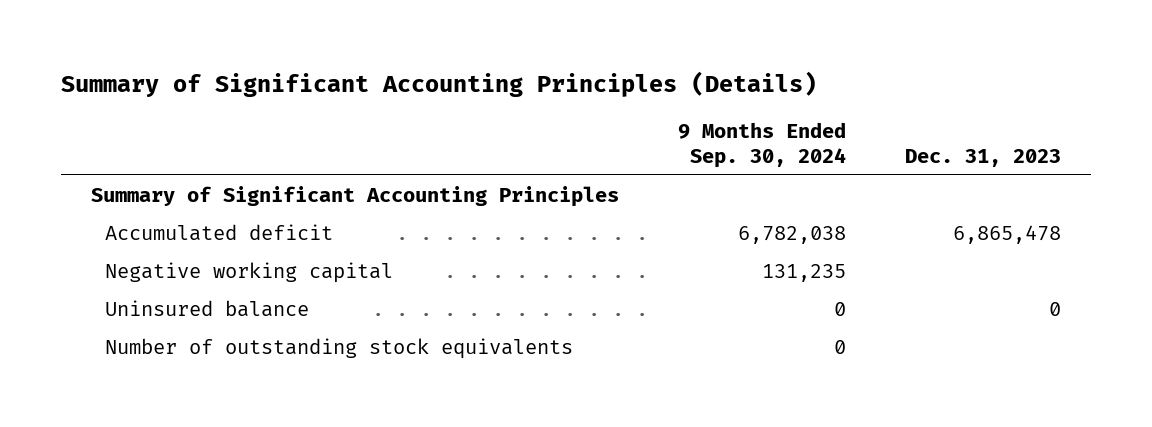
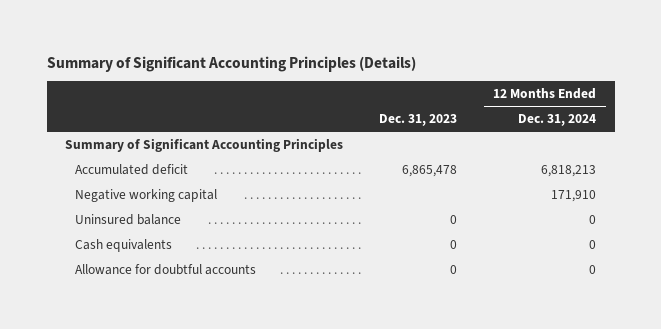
- | 9 Months Ended Sep. 30, 2024 | Dec. 31, 2023
+ | Dec. 31, 2023 | 12 Months Ended Dec. 31, 2024
- Number of outstanding stock equivalents | 0 |
+ Cash equivalents | 0 | 0
+ Allowance for doubtful accounts | 0 | 0

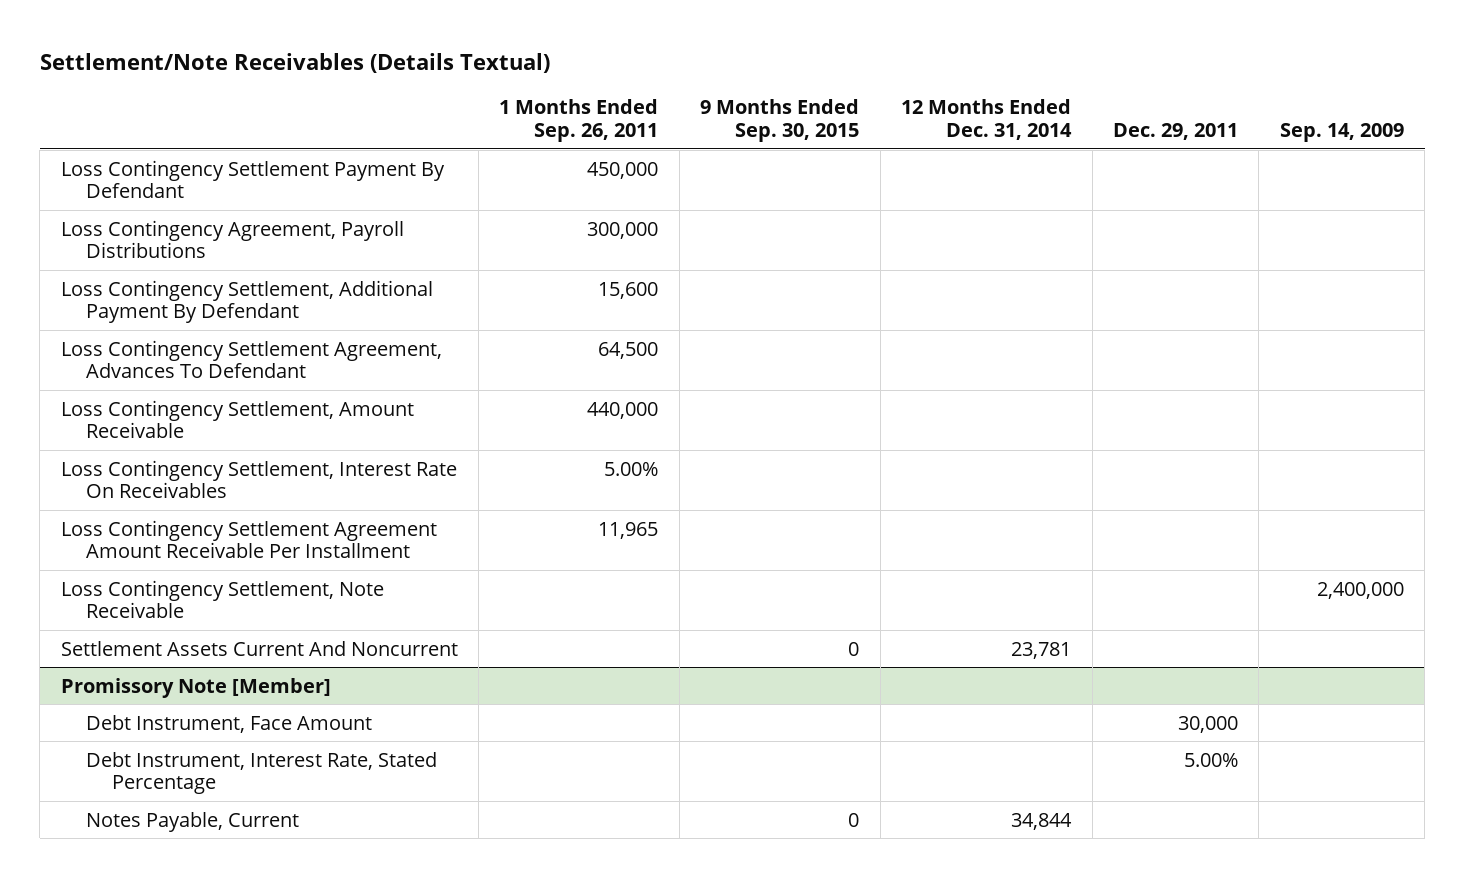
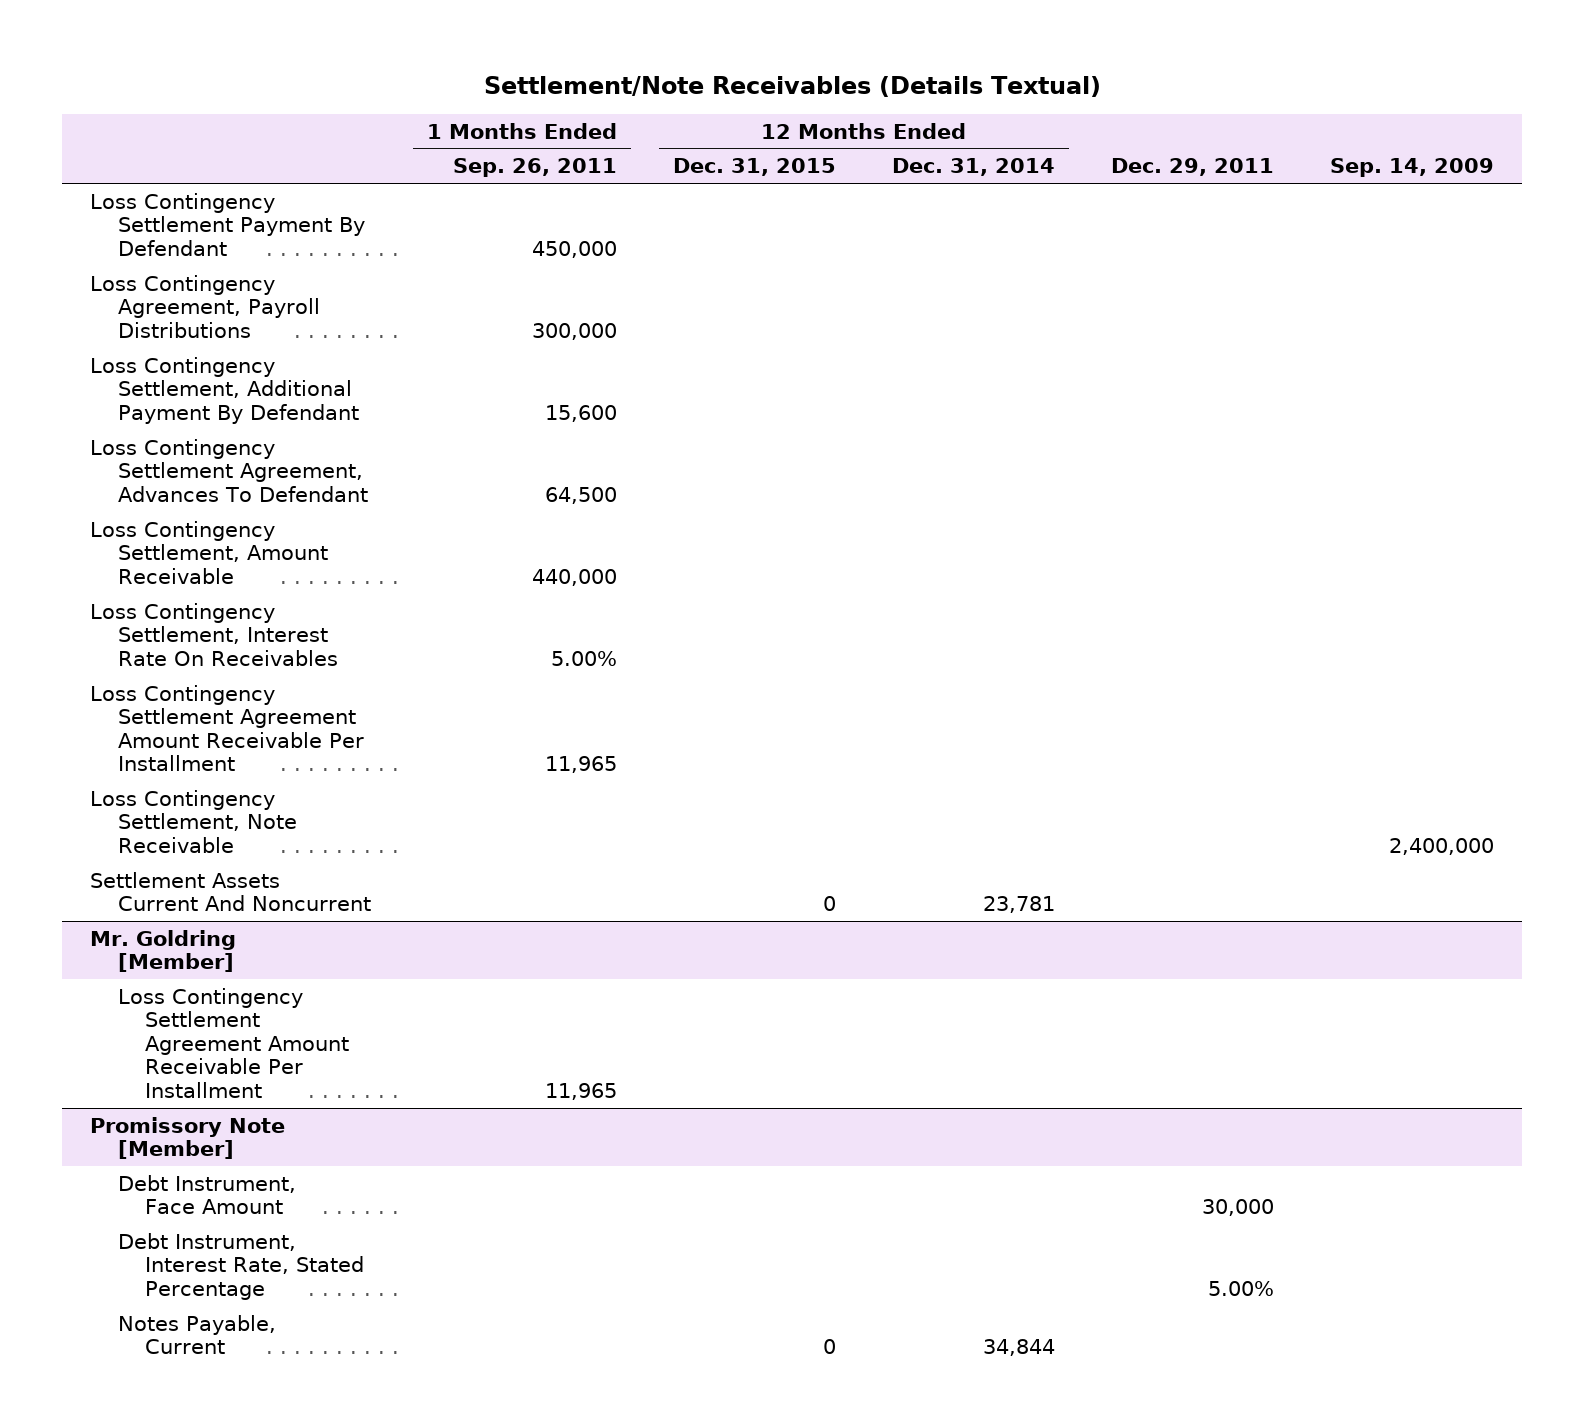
- | 1 Months Ended Sep. 26, 2011 | 9 Months Ended Sep. 30, 2015 | 12 Months Ended Dec. 31, 2014 | Dec. 29, 2011 | Sep. 14, 2009
+ | 1 Months Ended Sep. 26, 2011 | 12 Months Ended Dec. 31, 2015 | 12 Months Ended Dec. 31, 2014 | Dec. 29, 2011 | Sep. 14, 2009
+ Mr. Goldring [Member]
+ Loss Contingency Settlement Agreement Amount Receivable Per Installment | 11,965 | | | |

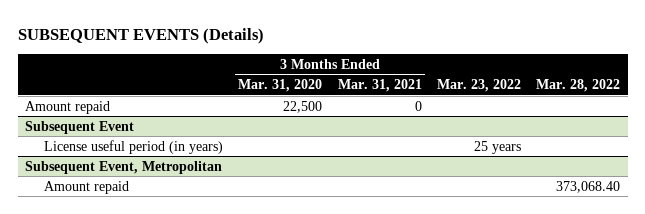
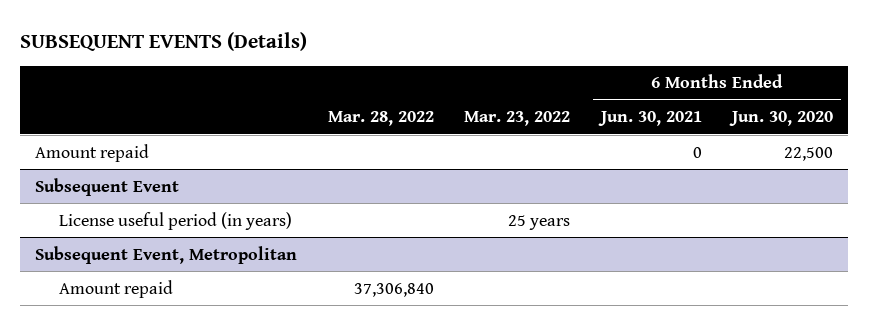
- | 3 Months Ended Mar. 31, 2020 | 3 Months Ended Mar. 31, 2021 | Mar. 23, 2022 | Mar. 28, 2022
+ | Mar. 28, 2022 | Mar. 23, 2022 | 6 Months Ended Jun. 30, 2021 | 6 Months Ended Jun. 30, 2020
@ Subsequent Event, Metropolitan
- Amount repaid | | | | 373,068.40
+ Amount repaid | 37,306,840 | | |

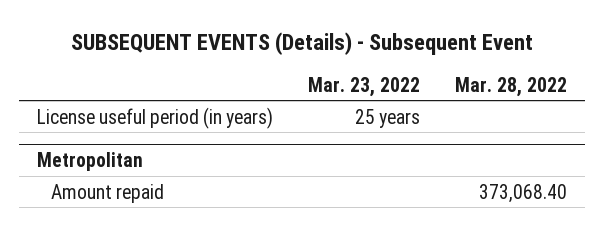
- SUBSEQUENT EVENTS (Details)
+ SUBSEQUENT EVENTS (Details) - Subsequent Event
- | Mar. 28, 2022 | Mar. 23, 2022 | 6 Months Ended Jun. 30, 2021 | 6 Months Ended Jun. 30, 2020
+ | Mar. 23, 2022 | Mar. 28, 2022
- Amount repaid | | | 0 | 22,500
- Subsequent Event
- License useful period (in years) | | 25 years | |
- Subsequent Event, Metropolitan
- Amount repaid | 37,306,840 | | |
+ License useful period (in years) | 25 years |
+ Metropolitan
+ Amount repaid | | 373,068.40

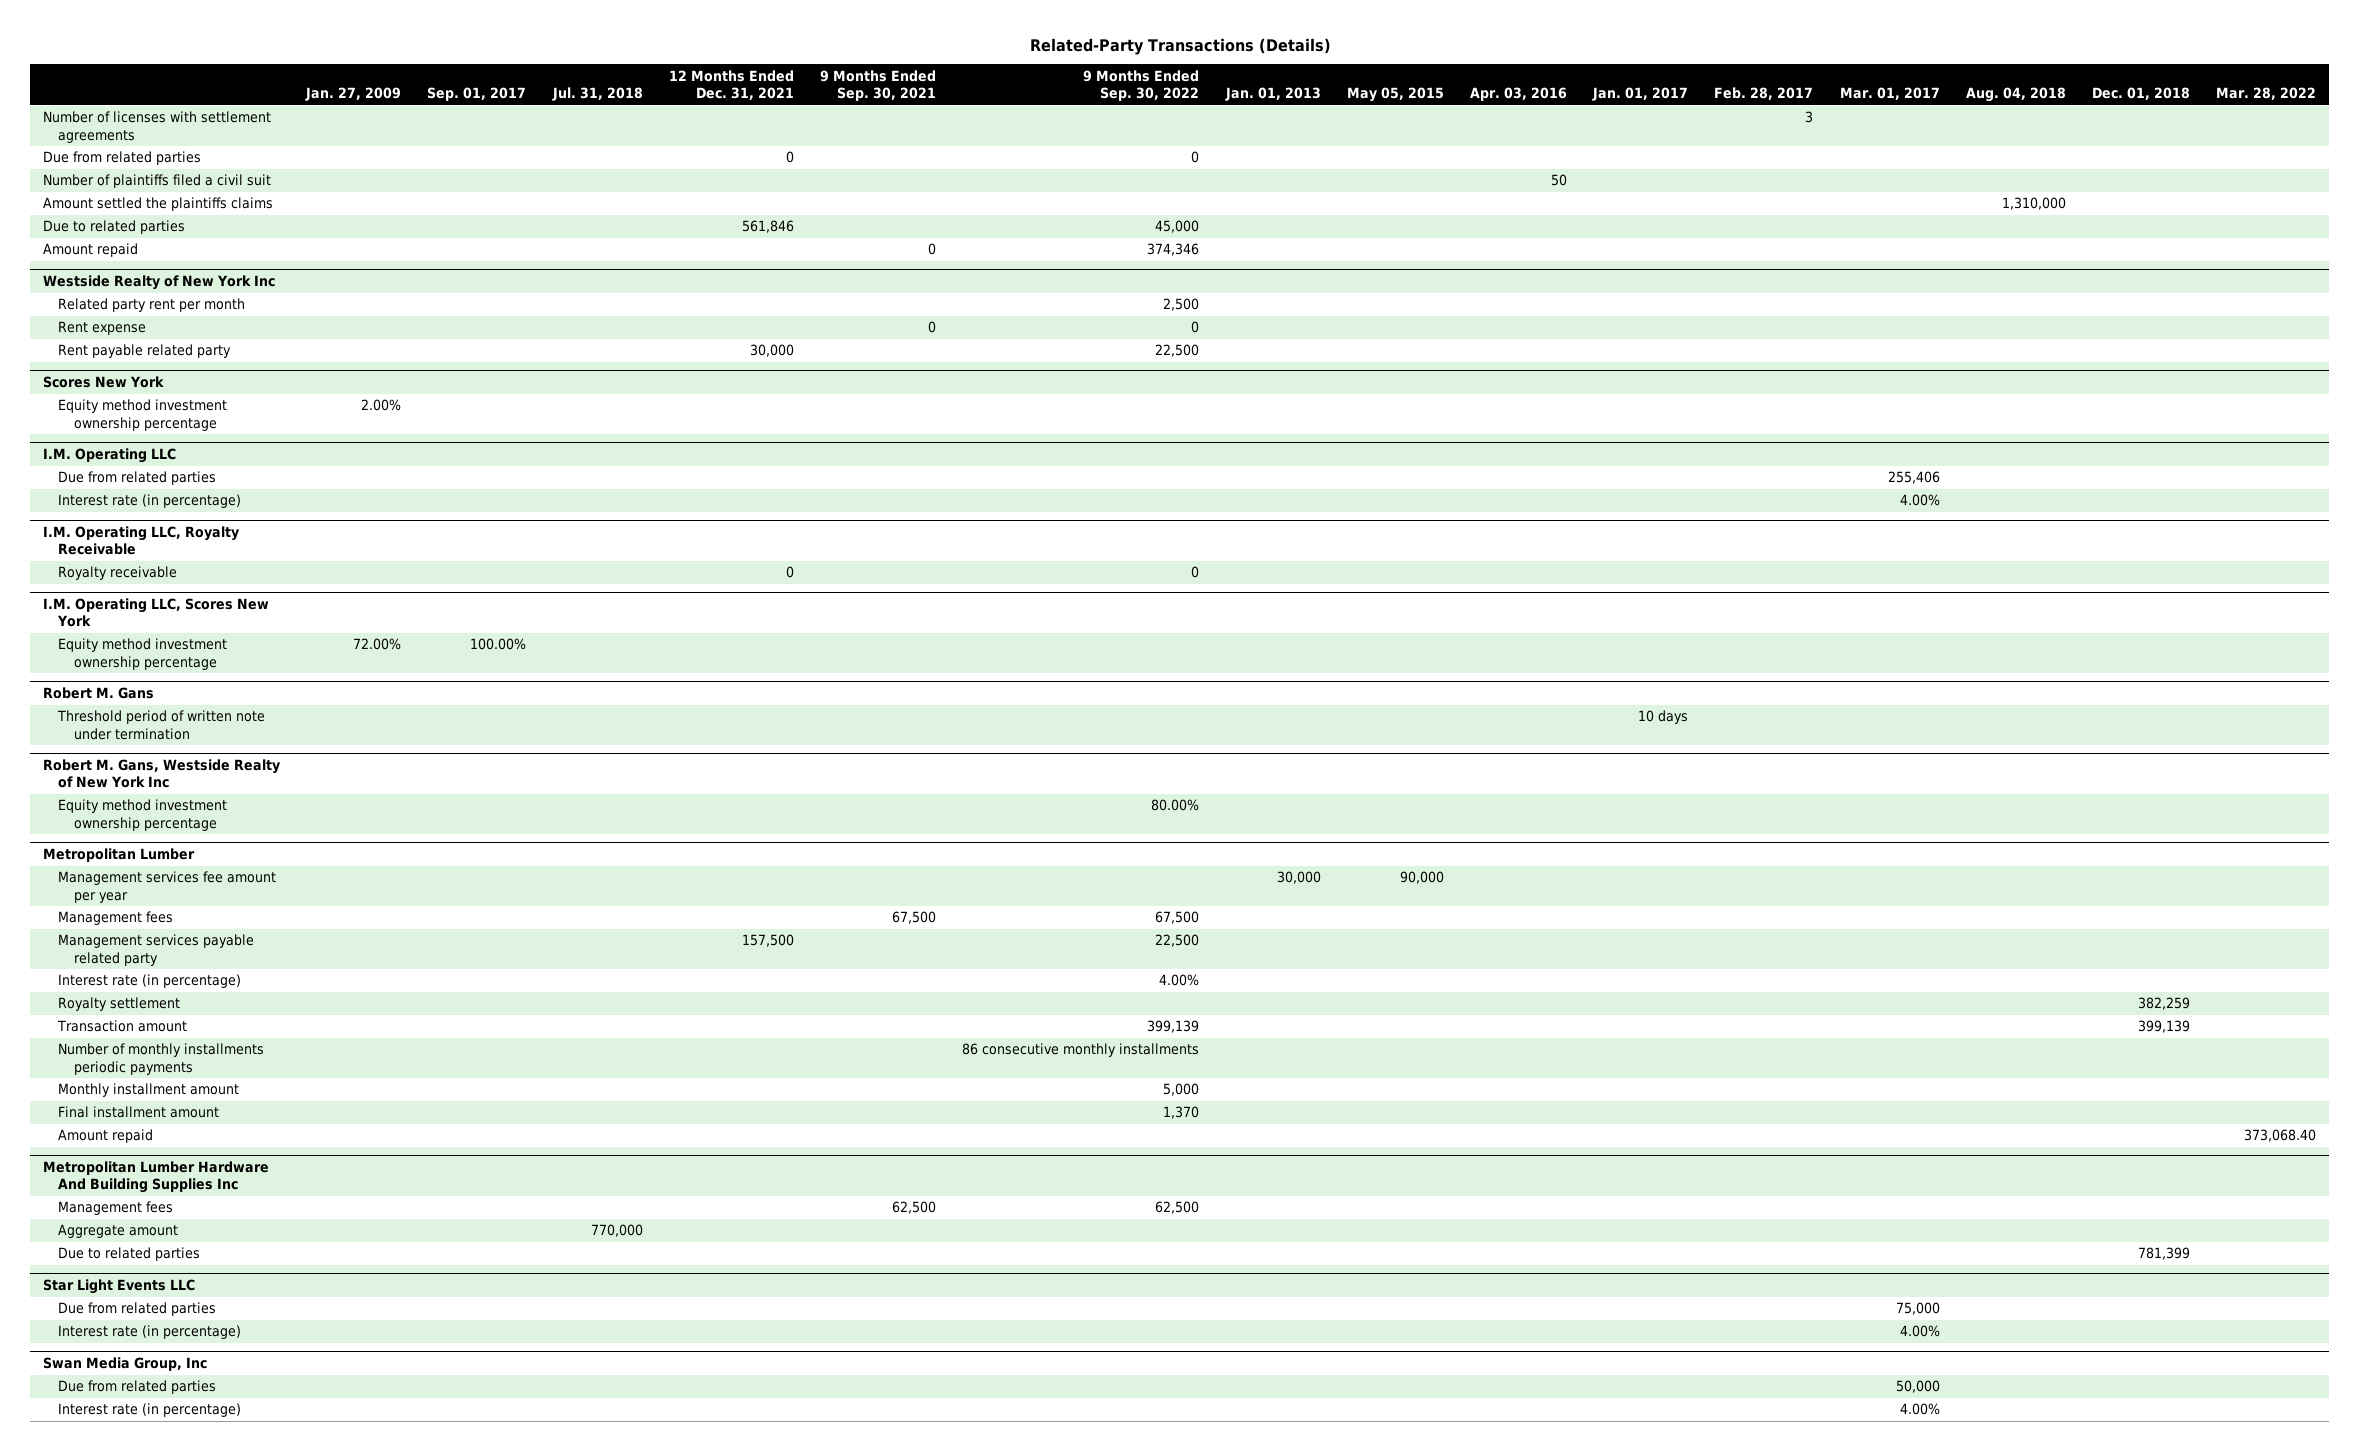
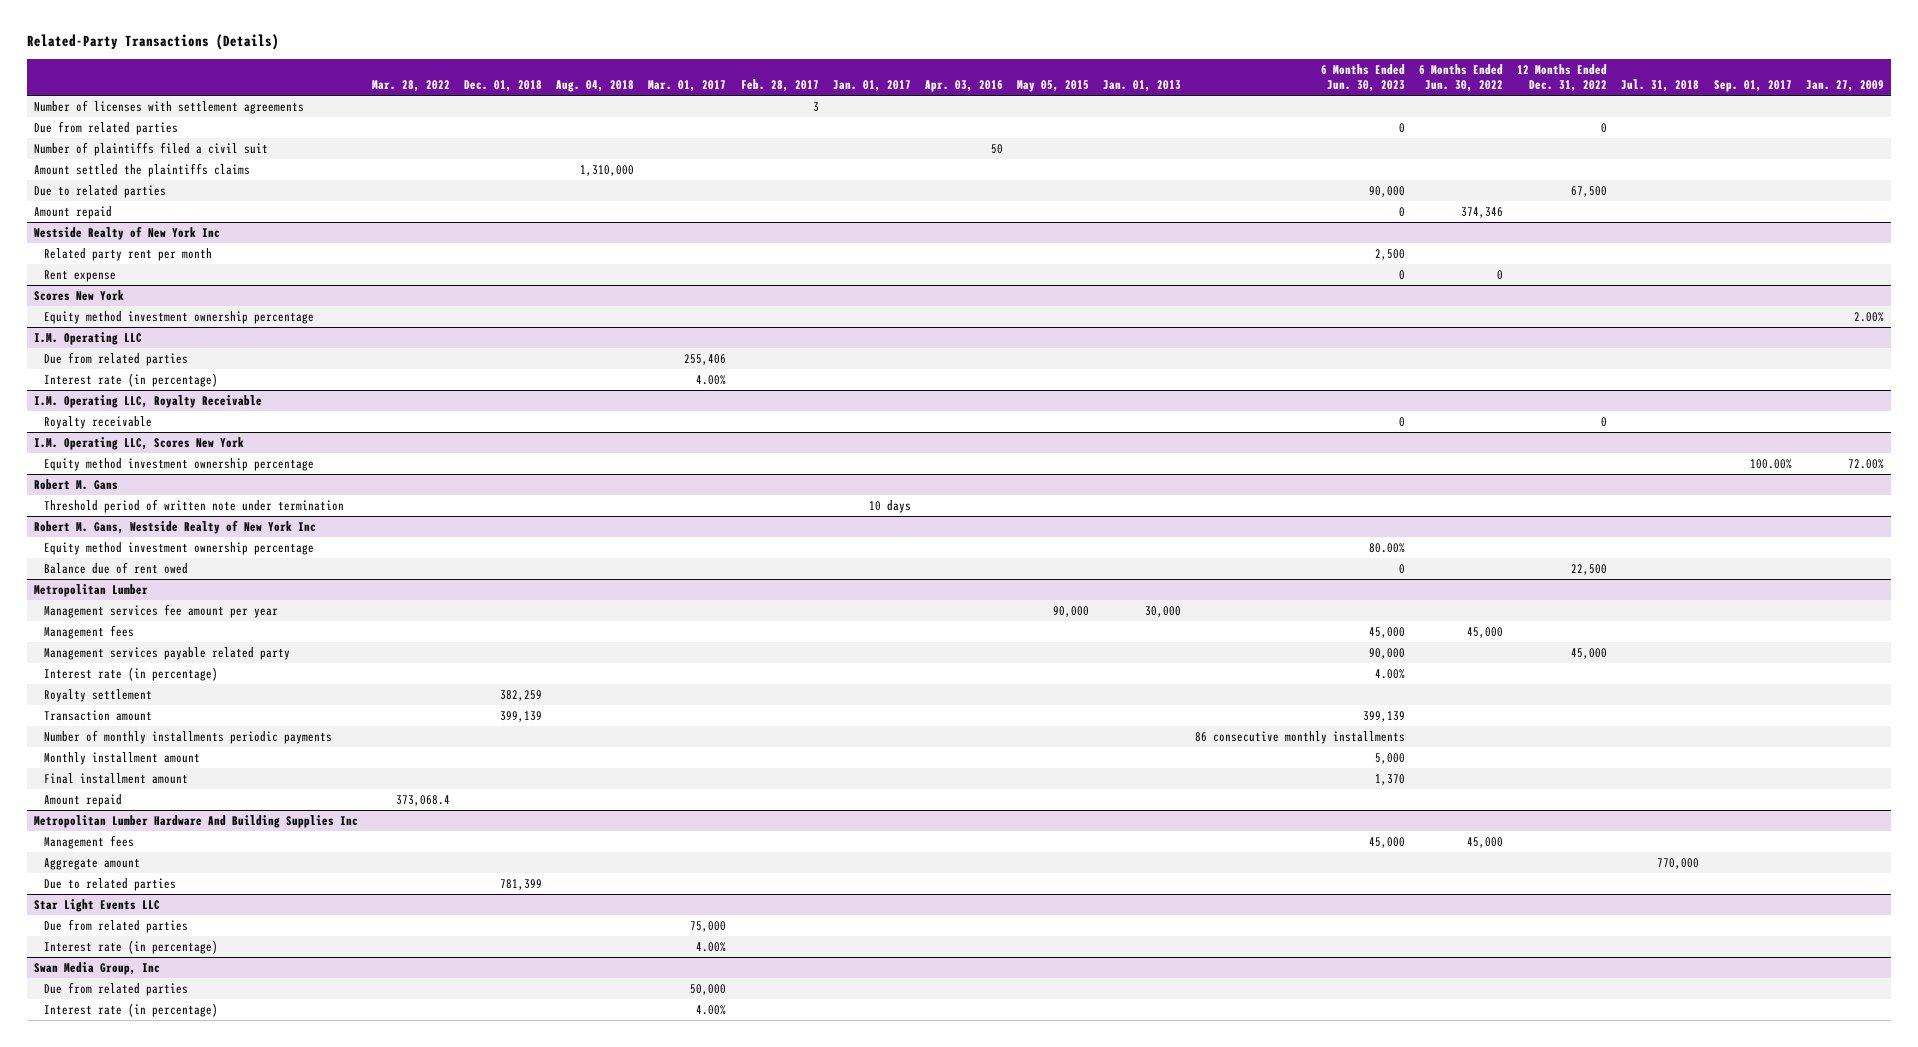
- | Jan. 27, 2009 | Sep. 01, 2017 | Jul. 31, 2018 | 12 Months Ended Dec. 31, 2021 | 9 Months Ended Sep. 30, 2021 | 9 Months Ended Sep. 30, 2022 | Jan. 01, 2013 | May 05, 2015 | Apr. 03, 2016 | Jan. 01, 2017 | Feb. 28, 2017 | Mar. 01, 2017 | Aug. 04, 2018 | Dec. 01, 2018 | Mar. 28, 2022
+ | Mar. 28, 2022 | Dec. 01, 2018 | Aug. 04, 2018 | Mar. 01, 2017 | Feb. 28, 2017 | Jan. 01, 2017 | Apr. 03, 2016 | May 05, 2015 | Jan. 01, 2013 | 6 Months Ended Jun. 30, 2023 | 6 Months Ended Jun. 30, 2022 | 12 Months Ended Dec. 31, 2022 | Jul. 31, 2018 | Sep. 01, 2017 | Jan. 27, 2009
@ Westside Realty of New York Inc
- Rent payable related party | | | | 30,000 | | 22,500 | | | | | | | | |
@ Robert M. Gans, Westside Realty of New York Inc
+ Balance due of rent owed | | | | | | | | | | 0 | | 22,500 | | |
@ Metropolitan Lumber
- Amount repaid | | | | | | | | | | | | | | | 373,068.40
+ Amount repaid | 373,068.4 | | | | | | | | | | | | | |

